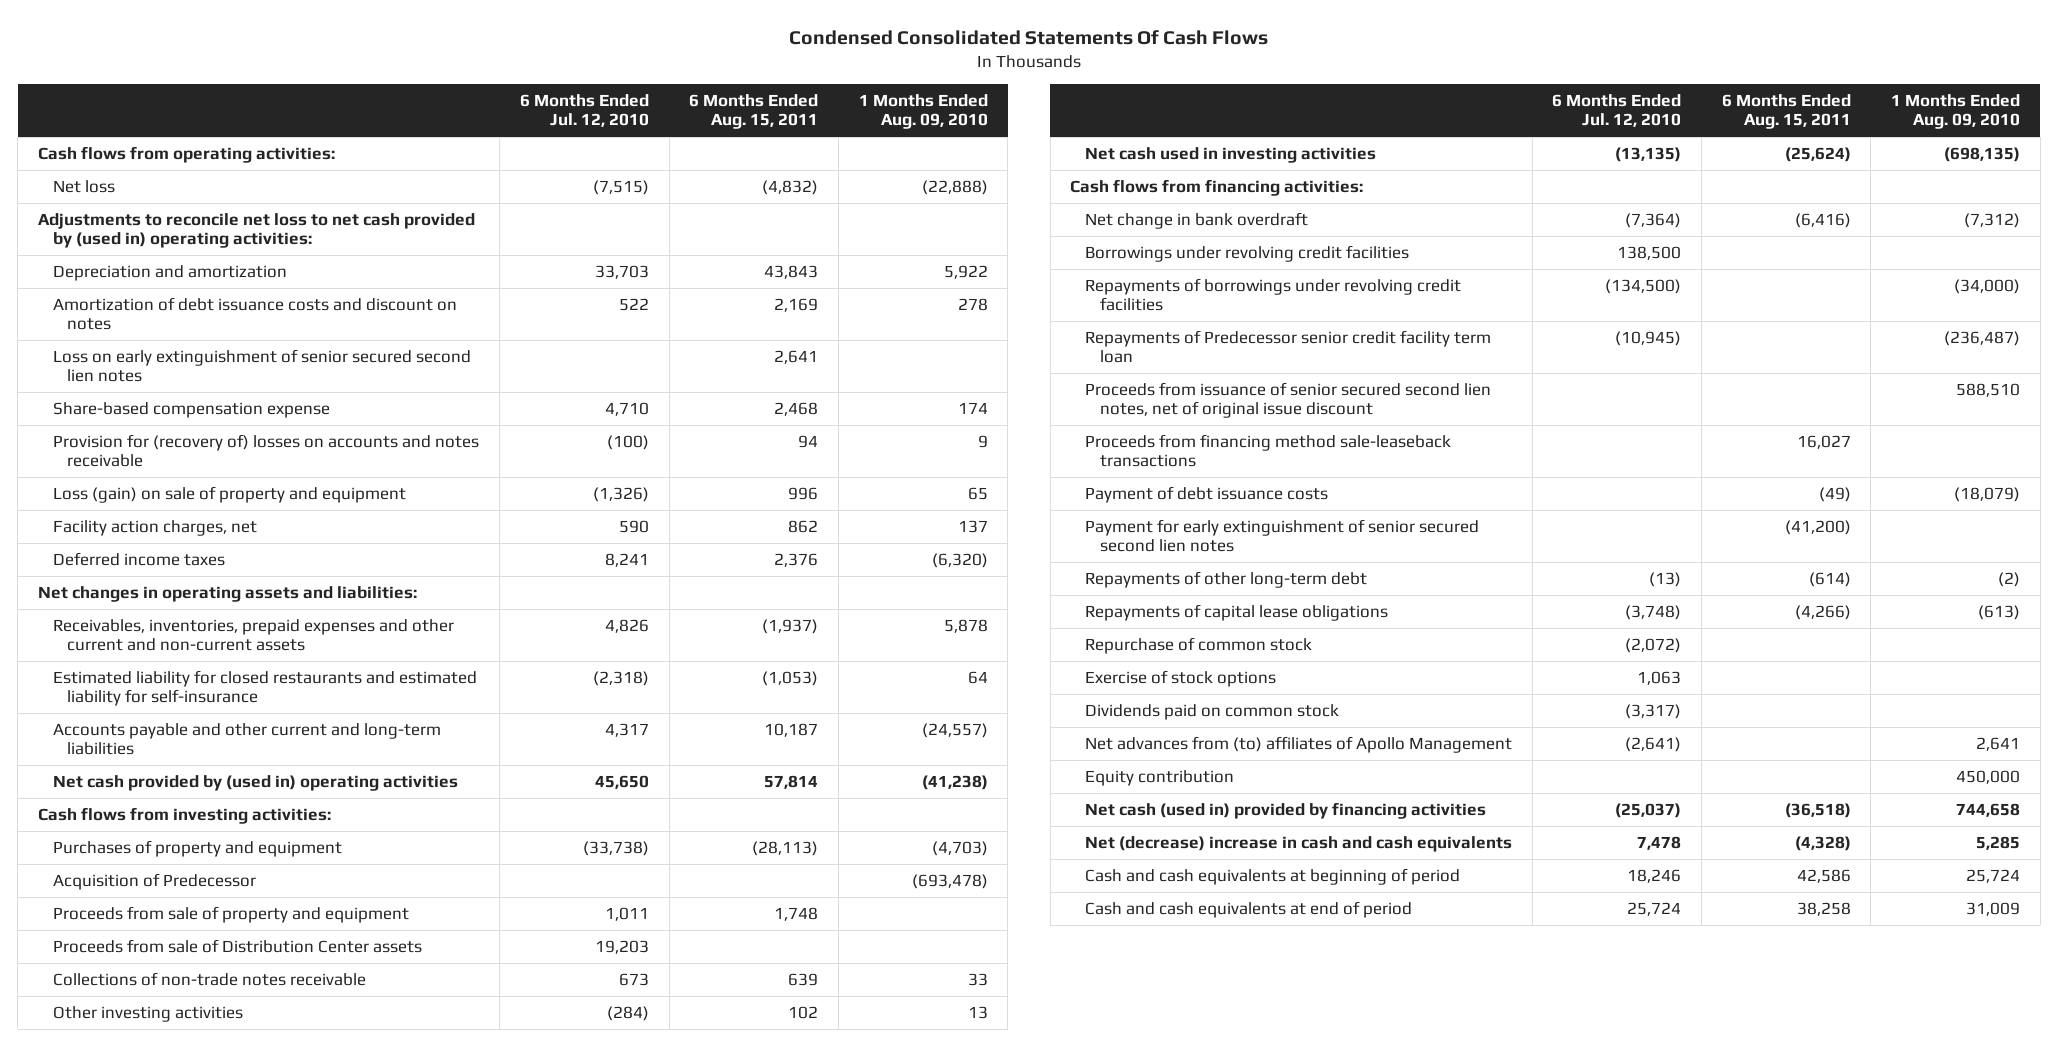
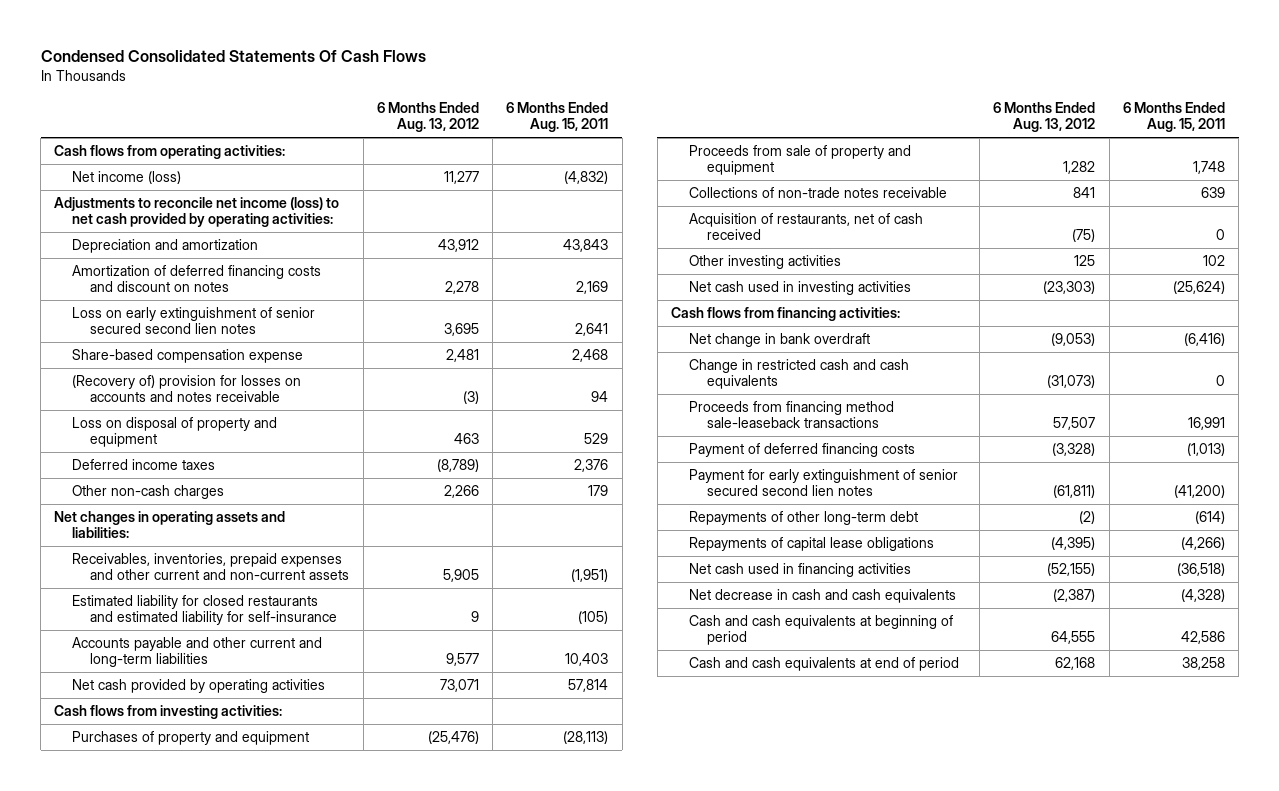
- | 6 Months Ended Jul. 12, 2010 | 6 Months Ended Aug. 15, 2011 | 1 Months Ended Aug. 09, 2010
+ | 6 Months Ended Aug. 13, 2012 | 6 Months Ended Aug. 15, 2011
- Net loss | (7,515) | (4,832) | (22,888)
- Adjustments to reconcile net loss to net cash provided by (used in) operating activities:
+ Net income (loss) | 11,277 | (4,832)
+ Adjustments to reconcile net income (loss) to net cash provided by operating activities:
- Amortization of debt issuance costs and discount on notes | 522 | 2,169 | 278
+ Amortization of deferred financing costs and discount on notes | 2,278 | 2,169
- Provision for (recovery of) losses on accounts and notes receivable | (100) | 94 | 9
- Loss (gain) on sale of property and equipment | (1,326) | 996 | 65
- Facility action charges, net | 590 | 862 | 137
+ (Recovery of) provision for losses on accounts and notes receivable | (3) | 94
+ Loss on disposal of property and equipment | 463 | 529
+ Other non-cash charges | 2,266 | 179
- Receivables, inventories, prepaid expenses and other current and non-current assets | 4,826 | (1,937) | 5,878
- Estimated liability for closed restaurants and estimated liability for self-insurance | (2,318) | (1,053) | 64
- Accounts payable and other current and long-term liabilities | 4,317 | 10,187 | (24,557)
- Net cash provided by (used in) operating activities | 45,650 | 57,814 | (41,238)
+ Receivables, inventories, prepaid expenses and other current and non-current assets | 5,905 | (1,951)
+ Estimated liability for closed restaurants and estimated liability for self-insurance | 9 | (105)
+ Accounts payable and other current and long-term liabilities | 9,577 | 10,403
+ Net cash provided by operating activities | 73,071 | 57,814
- Acquisition of Predecessor | | | (693,478)
- Proceeds from sale of Distribution Center assets | 19,203 | |
+ Acquisition of restaurants, net of cash received | (75) | 0
- Borrowings under revolving credit facilities | 138,500 | |
- Repayments of borrowings under revolving credit facilities | (134,500) | | (34,000)
- Repayments of Predecessor senior credit facility term loan | (10,945) | | (236,487)
- Proceeds from issuance of senior secured second lien notes, net of original issue discount | | | 588,510
- Proceeds from financing method sale-leaseback transactions | | 16,027 |
- Payment of debt issuance costs | | (49) | (18,079)
+ Change in restricted cash and cash equivalents | (31,073) | 0
+ Proceeds from financing method sale-leaseback transactions | 57,507 | 16,991
+ Payment of deferred financing costs | (3,328) | (1,013)
- Repurchase of common stock | (2,072) | |
- Exercise of stock options | 1,063 | |
- Dividends paid on common stock | (3,317) | |
- Net advances from (to) affiliates of Apollo Management | (2,641) | | 2,641
- Equity contribution | | | 450,000
- Net cash (used in) provided by financing activities | (25,037) | (36,518) | 744,658
- Net (decrease) increase in cash and cash equivalents | 7,478 | (4,328) | 5,285
+ Net cash used in financing activities | (52,155) | (36,518)
+ Net decrease in cash and cash equivalents | (2,387) | (4,328)

